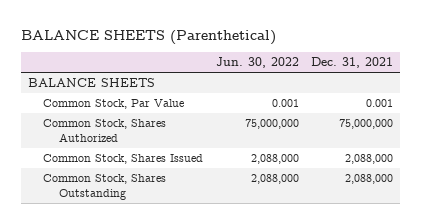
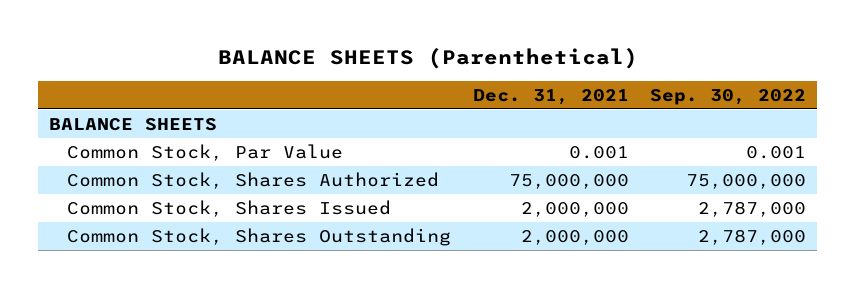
- | Jun. 30, 2022 | Dec. 31, 2021
+ | Dec. 31, 2021 | Sep. 30, 2022
- Common Stock, Shares Issued | 2,088,000 | 2,088,000
- Common Stock, Shares Outstanding | 2,088,000 | 2,088,000
+ Common Stock, Shares Issued | 2,000,000 | 2,787,000
+ Common Stock, Shares Outstanding | 2,000,000 | 2,787,000

